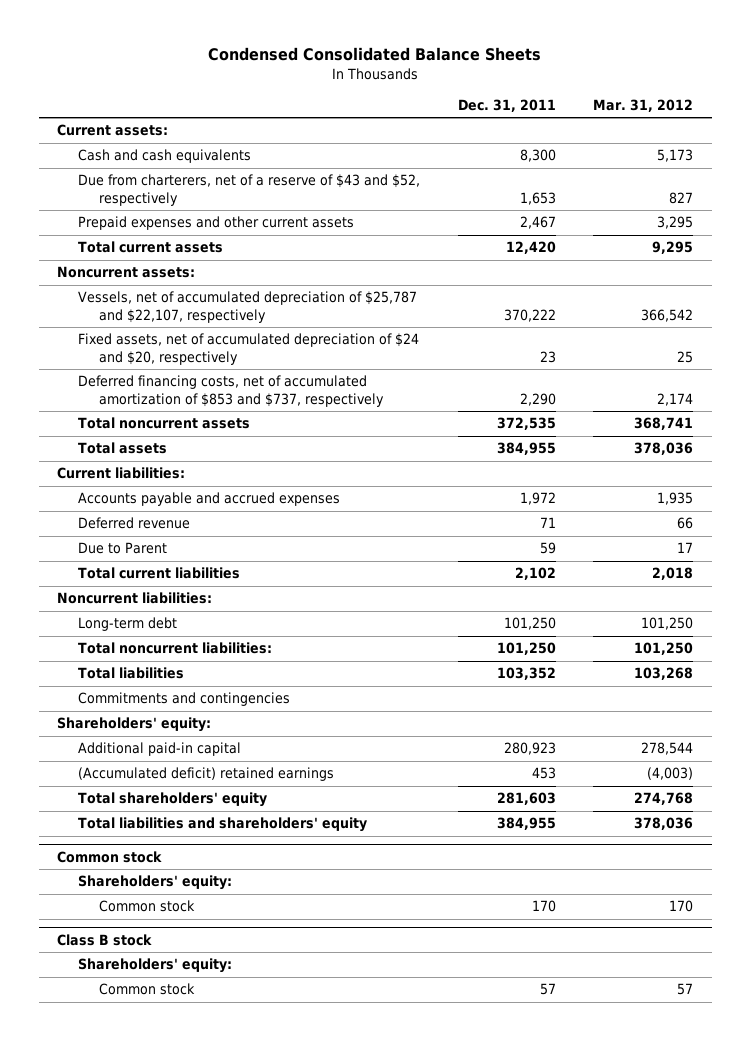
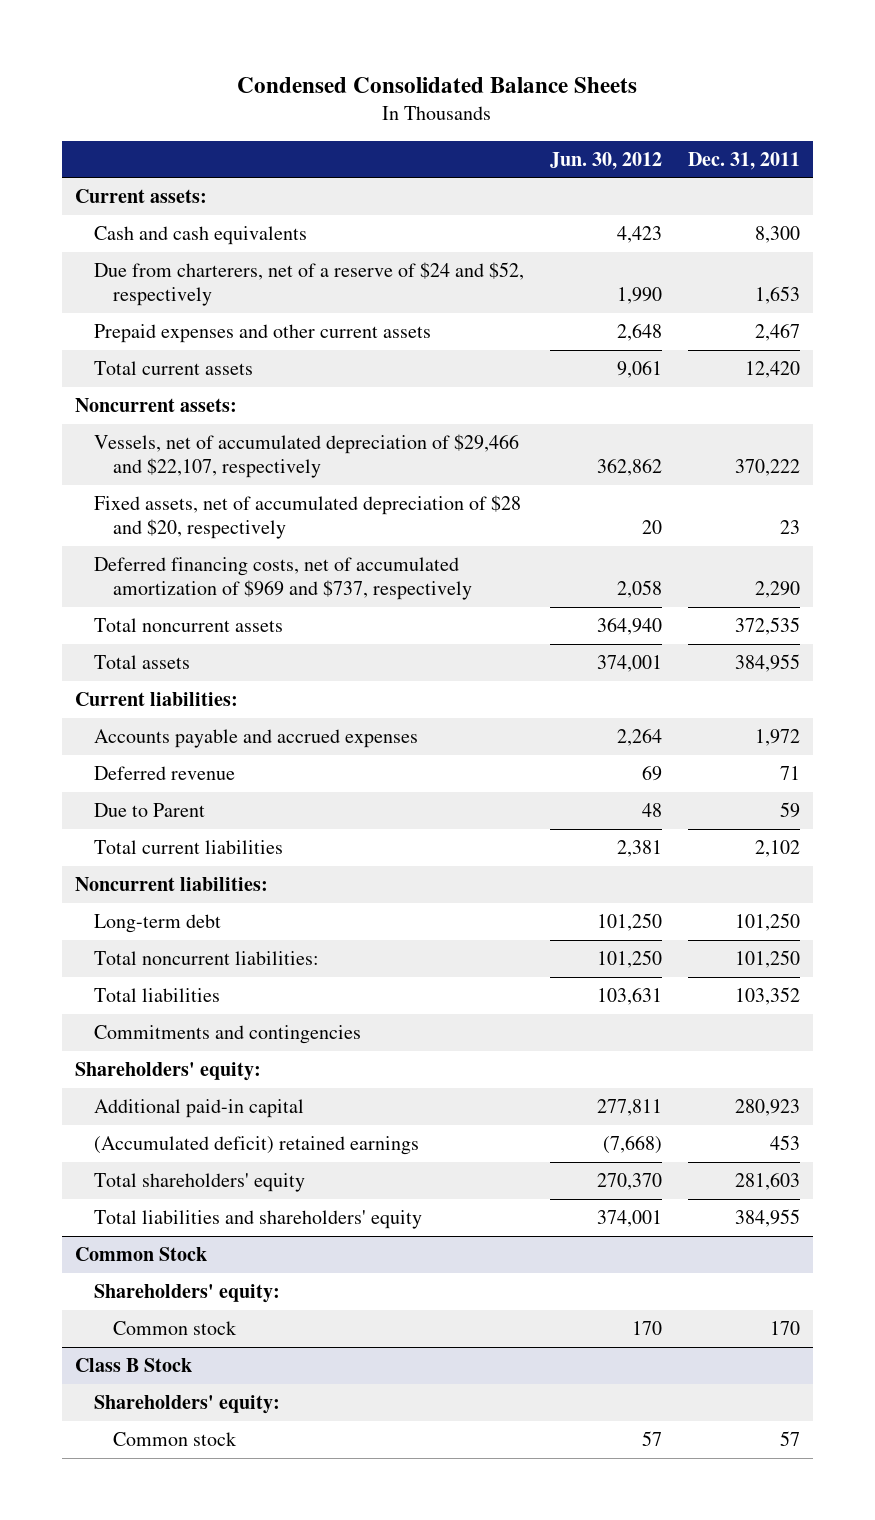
- | Dec. 31, 2011 | Mar. 31, 2012
+ | Jun. 30, 2012 | Dec. 31, 2011
- Due from charterers, net of a reserve of $43 and $52, respectively | 1,653 | 827
+ Due from charterers, net of a reserve of $24 and $52, respectively | 1,990 | 1,653
- Vessels, net of accumulated depreciation of $25,787 and $22,107, respectively | 370,222 | 366,542
- Fixed assets, net of accumulated depreciation of $24 and $20, respectively | 23 | 25
- Deferred financing costs, net of accumulated amortization of $853 and $737, respectively | 2,290 | 2,174
+ Vessels, net of accumulated depreciation of $29,466 and $22,107, respectively | 362,862 | 370,222
+ Fixed assets, net of accumulated depreciation of $28 and $20, respectively | 20 | 23
+ Deferred financing costs, net of accumulated amortization of $969 and $737, respectively | 2,058 | 2,290
- Common stock
+ Common Stock
- Class B stock
+ Class B Stock

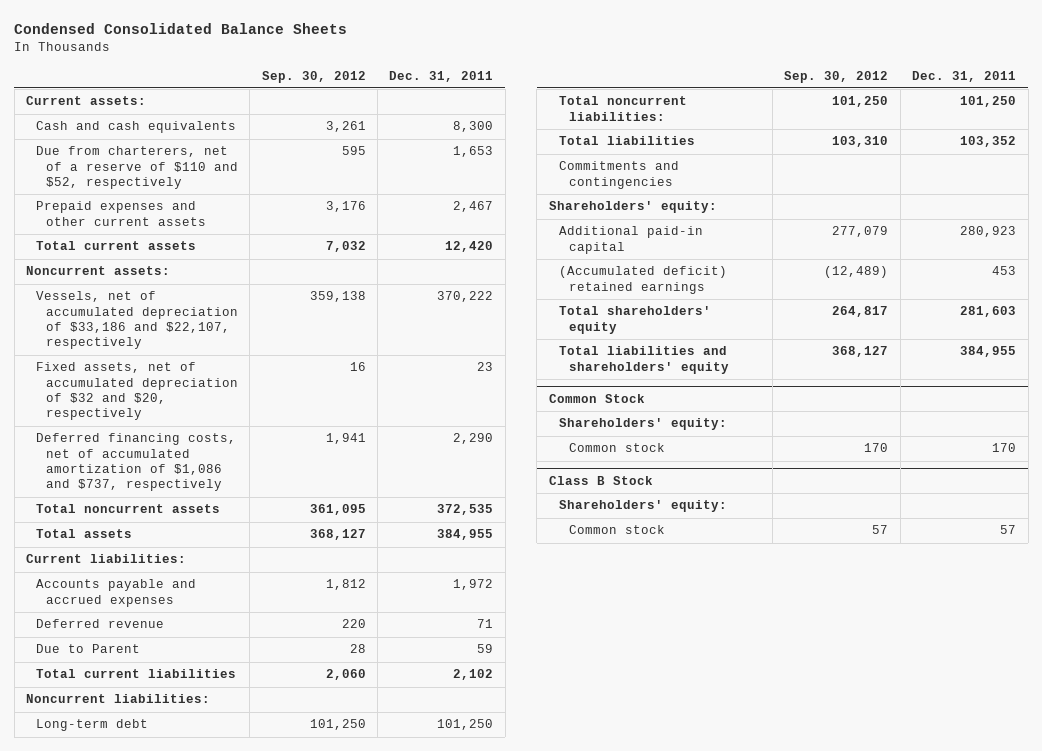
- | Jun. 30, 2012 | Dec. 31, 2011
+ | Sep. 30, 2012 | Dec. 31, 2011
- Due from charterers, net of a reserve of $24 and $52, respectively | 1,990 | 1,653
+ Due from charterers, net of a reserve of $110 and $52, respectively | 595 | 1,653
- Vessels, net of accumulated depreciation of $29,466 and $22,107, respectively | 362,862 | 370,222
- Fixed assets, net of accumulated depreciation of $28 and $20, respectively | 20 | 23
- Deferred financing costs, net of accumulated amortization of $969 and $737, respectively | 2,058 | 2,290
+ Vessels, net of accumulated depreciation of $33,186 and $22,107, respectively | 359,138 | 370,222
+ Fixed assets, net of accumulated depreciation of $32 and $20, respectively | 16 | 23
+ Deferred financing costs, net of accumulated amortization of $1,086 and $737, respectively | 1,941 | 2,290

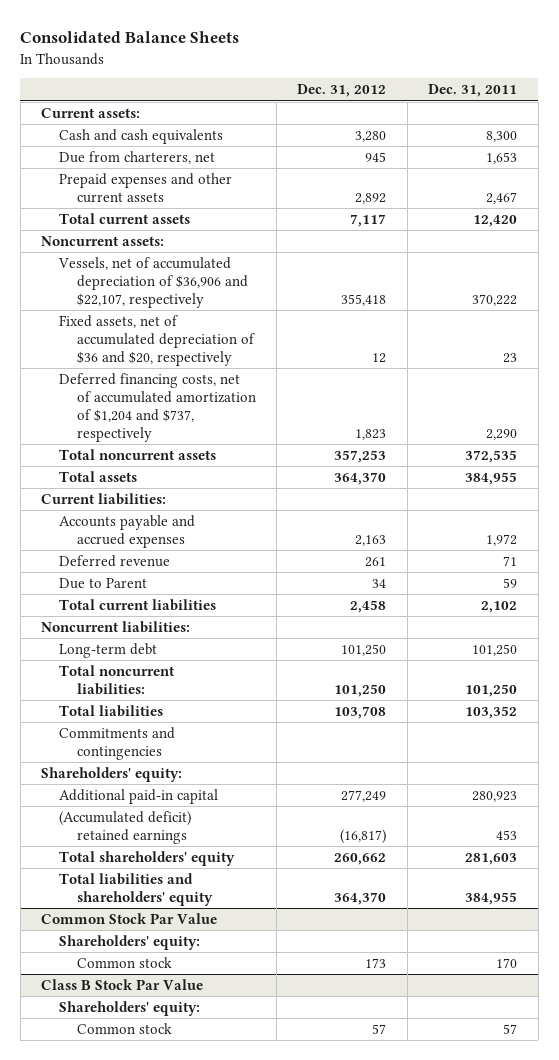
- Condensed Consolidated Balance Sheets
+ Consolidated Balance Sheets
- | Sep. 30, 2012 | Dec. 31, 2011
+ | Dec. 31, 2012 | Dec. 31, 2011
- Due from charterers, net of a reserve of $110 and $52, respectively | 595 | 1,653
+ Due from charterers, net | 945 | 1,653
- Vessels, net of accumulated depreciation of $33,186 and $22,107, respectively | 359,138 | 370,222
- Fixed assets, net of accumulated depreciation of $32 and $20, respectively | 16 | 23
- Deferred financing costs, net of accumulated amortization of $1,086 and $737, respectively | 1,941 | 2,290
+ Vessels, net of accumulated depreciation of $36,906 and $22,107, respectively | 355,418 | 370,222
+ Fixed assets, net of accumulated depreciation of $36 and $20, respectively | 12 | 23
+ Deferred financing costs, net of accumulated amortization of $1,204 and $737, respectively | 1,823 | 2,290
- Common Stock
+ Common Stock Par Value
- Class B Stock
+ Class B Stock Par Value

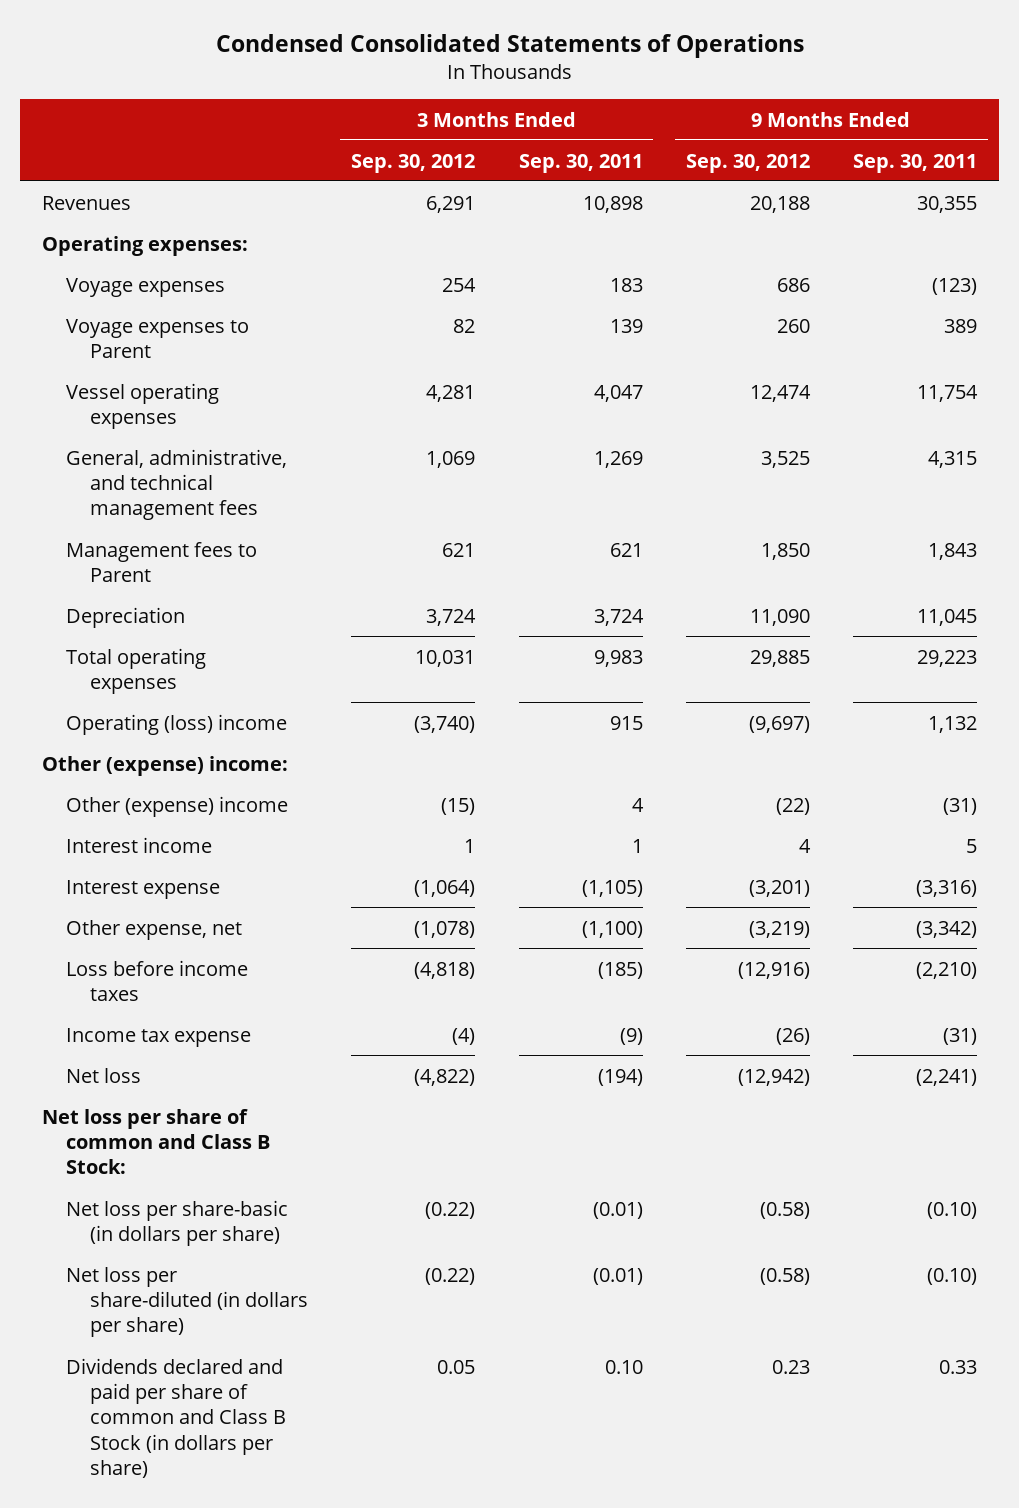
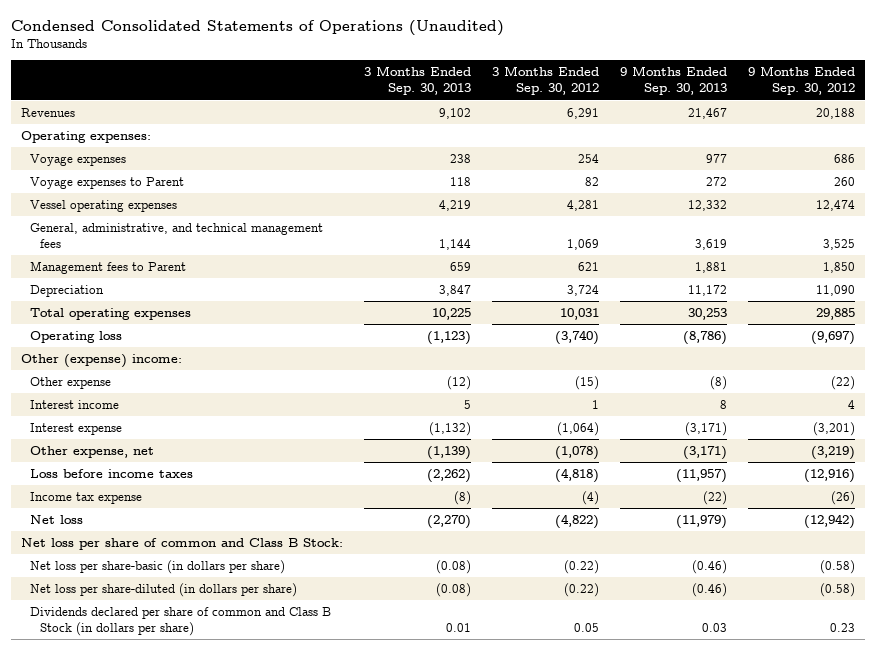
- Condensed Consolidated Statements of Operations
+ Condensed Consolidated Statements of Operations (Unaudited)
- | 3 Months Ended Sep. 30, 2012 | 3 Months Ended Sep. 30, 2011 | 9 Months Ended Sep. 30, 2012 | 9 Months Ended Sep. 30, 2011
+ | 3 Months Ended Sep. 30, 2013 | 3 Months Ended Sep. 30, 2012 | 9 Months Ended Sep. 30, 2013 | 9 Months Ended Sep. 30, 2012
- Operating (loss) income | (3,740) | 915 | (9,697) | 1,132
+ Operating loss | (1,123) | (3,740) | (8,786) | (9,697)
- Other (expense) income | (15) | 4 | (22) | (31)
+ Other expense | (12) | (15) | (8) | (22)
- Dividends declared and paid per share of common and Class B Stock (in dollars per share) | 0.05 | 0.10 | 0.23 | 0.33
+ Dividends declared per share of common and Class B Stock (in dollars per share) | 0.01 | 0.05 | 0.03 | 0.23

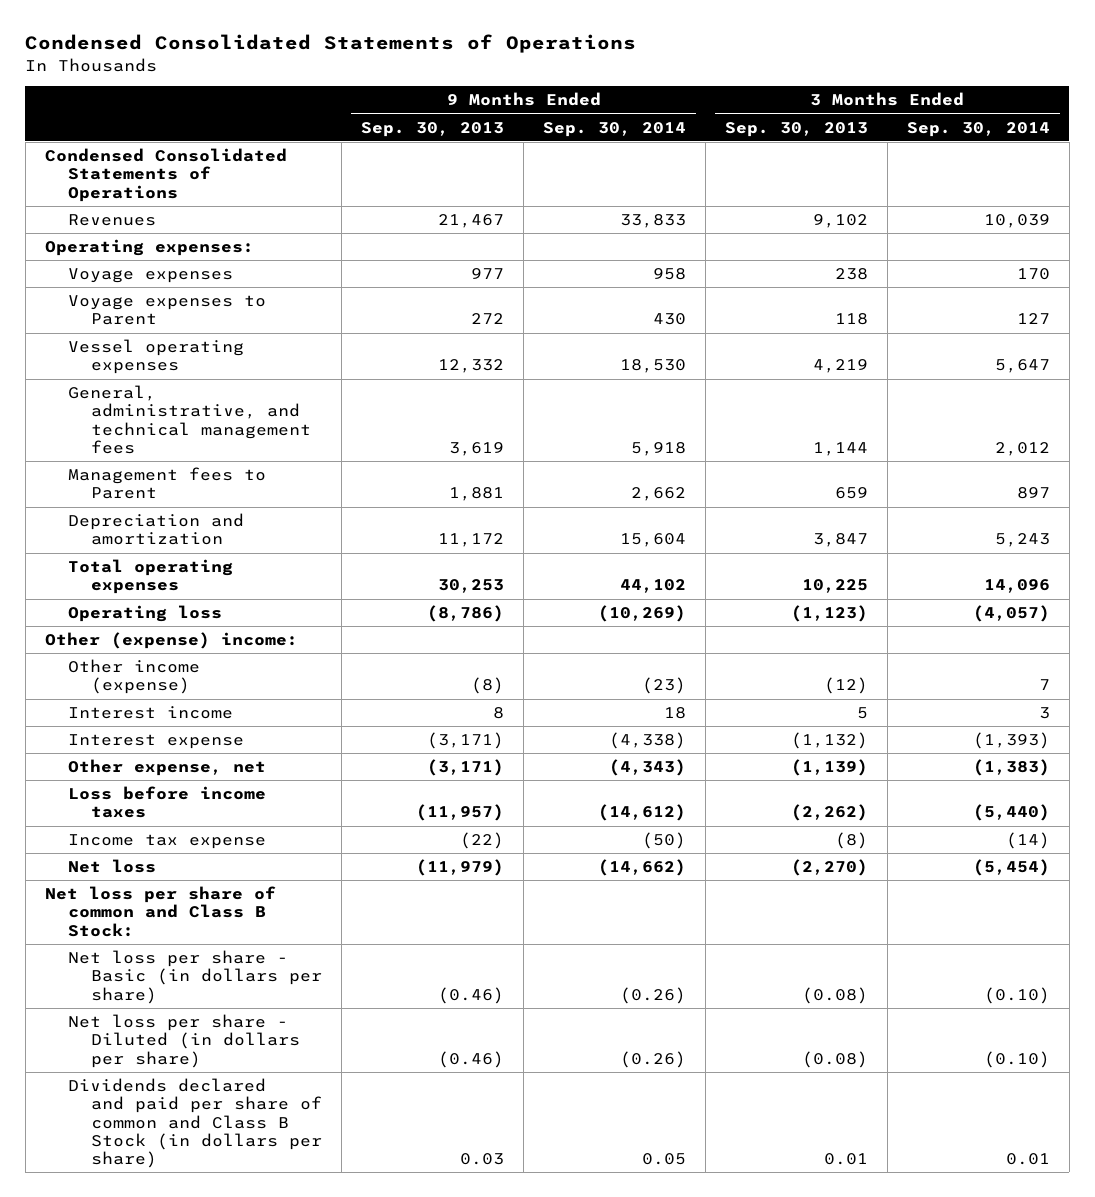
- Condensed Consolidated Statements of Operations (Unaudited)
+ Condensed Consolidated Statements of Operations
- | 3 Months Ended Sep. 30, 2013 | 3 Months Ended Sep. 30, 2012 | 9 Months Ended Sep. 30, 2013 | 9 Months Ended Sep. 30, 2012
+ | 9 Months Ended Sep. 30, 2013 | 9 Months Ended Sep. 30, 2014 | 3 Months Ended Sep. 30, 2013 | 3 Months Ended Sep. 30, 2014
+ Condensed Consolidated Statements of Operations
- Depreciation | 3,847 | 3,724 | 11,172 | 11,090
+ Depreciation and amortization | 11,172 | 15,604 | 3,847 | 5,243
- Other expense | (12) | (15) | (8) | (22)
+ Other income (expense) | (8) | (23) | (12) | 7
- Net loss per share-basic (in dollars per share) | (0.08) | (0.22) | (0.46) | (0.58)
- Net loss per share-diluted (in dollars per share) | (0.08) | (0.22) | (0.46) | (0.58)
- Dividends declared per share of common and Class B Stock (in dollars per share) | 0.01 | 0.05 | 0.03 | 0.23
+ Net loss per share - Basic (in dollars per share) | (0.46) | (0.26) | (0.08) | (0.10)
+ Net loss per share - Diluted (in dollars per share) | (0.46) | (0.26) | (0.08) | (0.10)
+ Dividends declared and paid per share of common and Class B Stock (in dollars per share) | 0.03 | 0.05 | 0.01 | 0.01

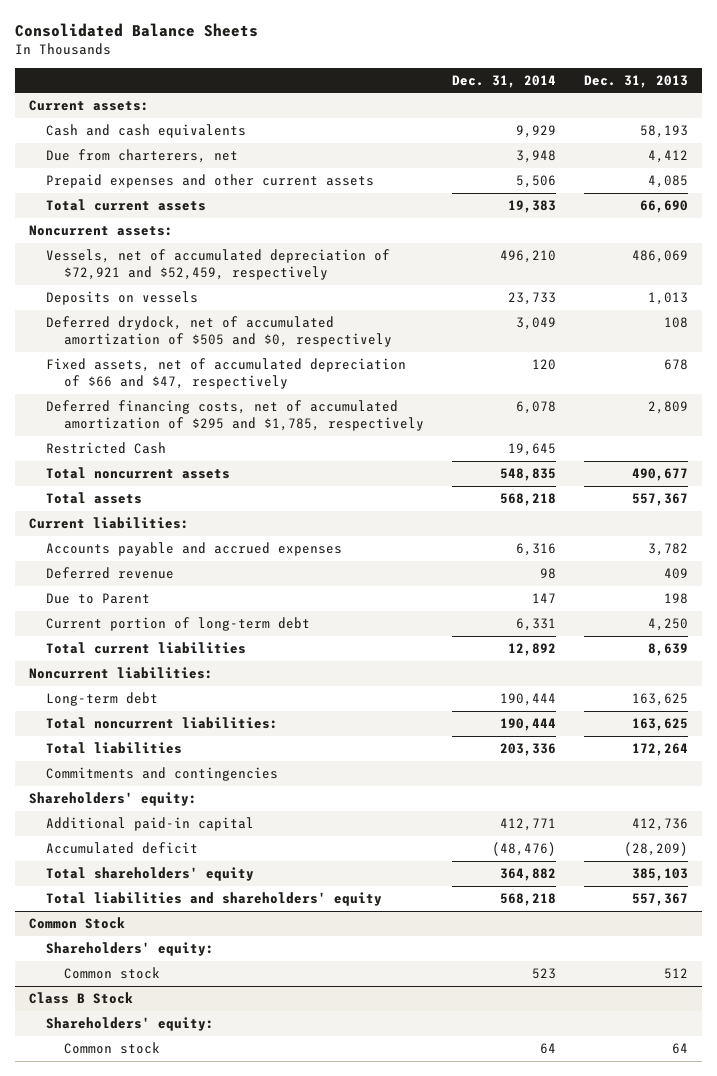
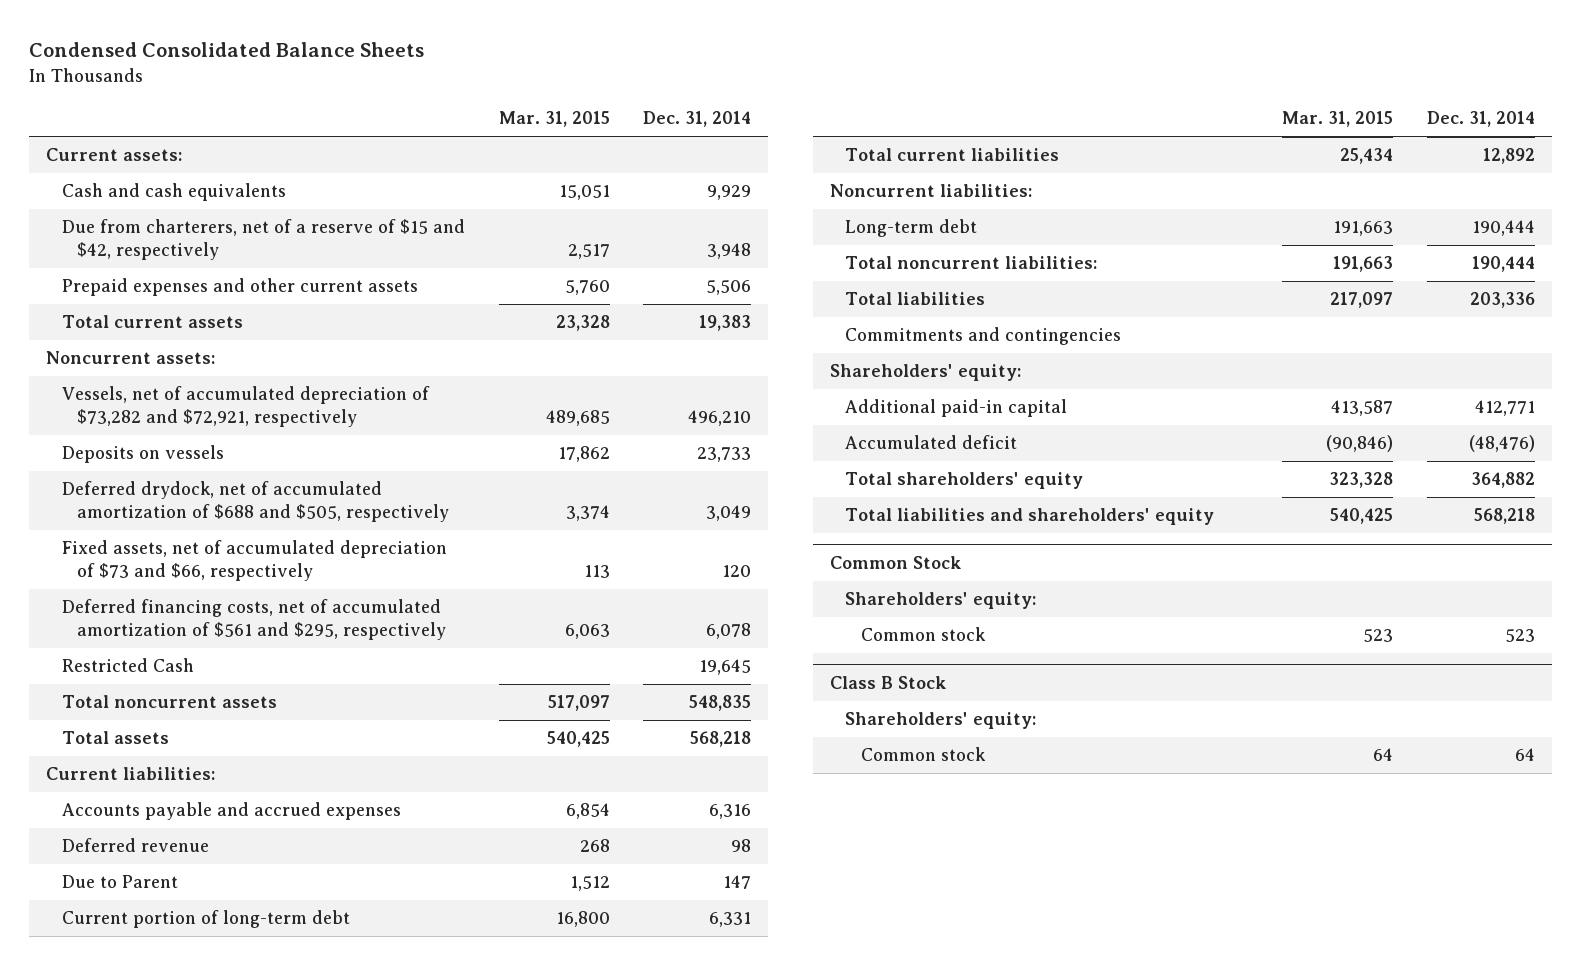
- Consolidated Balance Sheets
+ Condensed Consolidated Balance Sheets
- | Dec. 31, 2014 | Dec. 31, 2013
+ | Mar. 31, 2015 | Dec. 31, 2014
- Due from charterers, net | 3,948 | 4,412
+ Due from charterers, net of a reserve of $15 and $42, respectively | 2,517 | 3,948
- Vessels, net of accumulated depreciation of $72,921 and $52,459, respectively | 496,210 | 486,069
+ Vessels, net of accumulated depreciation of $73,282 and $72,921, respectively | 489,685 | 496,210
- Deferred drydock, net of accumulated amortization of $505 and $0, respectively | 3,049 | 108
- Fixed assets, net of accumulated depreciation of $66 and $47, respectively | 120 | 678
- Deferred financing costs, net of accumulated amortization of $295 and $1,785, respectively | 6,078 | 2,809
+ Deferred drydock, net of accumulated amortization of $688 and $505, respectively | 3,374 | 3,049
+ Fixed assets, net of accumulated depreciation of $73 and $66, respectively | 113 | 120
+ Deferred financing costs, net of accumulated amortization of $561 and $295, respectively | 6,063 | 6,078

